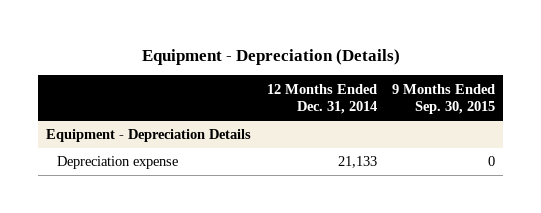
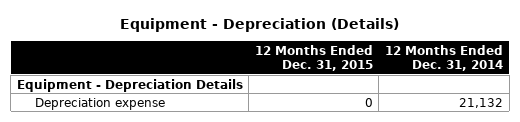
- | 12 Months Ended Dec. 31, 2014 | 9 Months Ended Sep. 30, 2015
+ | 12 Months Ended Dec. 31, 2015 | 12 Months Ended Dec. 31, 2014
- Depreciation expense | 21,133 | 0
+ Depreciation expense | 0 | 21,132

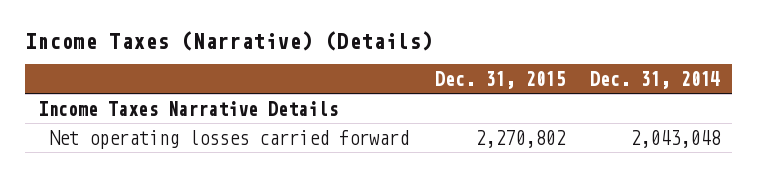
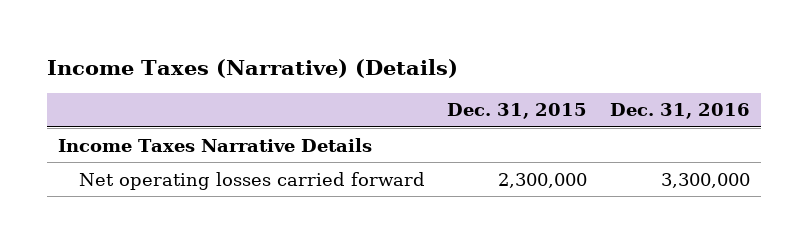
- | Dec. 31, 2015 | Dec. 31, 2014
+ | Dec. 31, 2015 | Dec. 31, 2016
- Net operating losses carried forward | 2,270,802 | 2,043,048
+ Net operating losses carried forward | 2,300,000 | 3,300,000

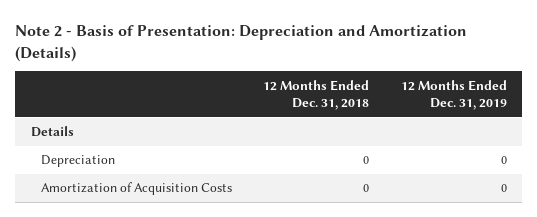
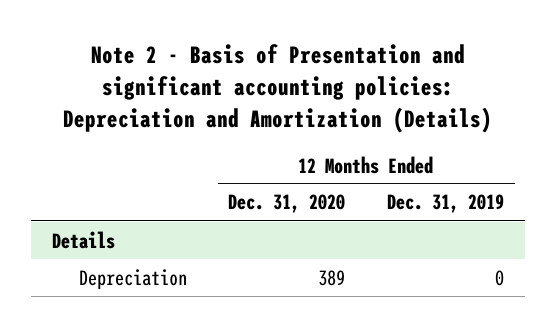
- Note 2 - Basis of Presentation: Depreciation and Amortization (Details)
+ Note 2 - Basis of Presentation and significant accounting policies: Depreciation and Amortization (Details)
- | 12 Months Ended Dec. 31, 2018 | 12 Months Ended Dec. 31, 2019
+ | 12 Months Ended Dec. 31, 2020 | 12 Months Ended Dec. 31, 2019
- Amortization of Acquisition Costs | 0 | 0

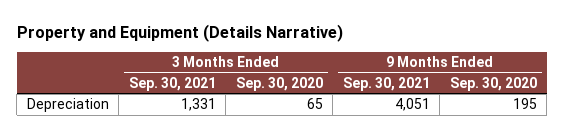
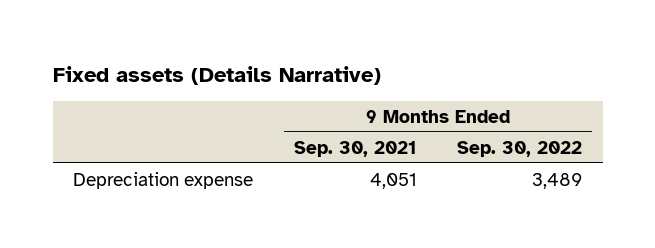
- Property and Equipment (Details Narrative)
+ Fixed assets (Details Narrative)
- | 3 Months Ended Sep. 30, 2021 | 3 Months Ended Sep. 30, 2020 | 9 Months Ended Sep. 30, 2021 | 9 Months Ended Sep. 30, 2020
+ | 9 Months Ended Sep. 30, 2021 | 9 Months Ended Sep. 30, 2022
- Depreciation | 1,331 | 65 | 4,051 | 195
+ Depreciation expense | 4,051 | 3,489

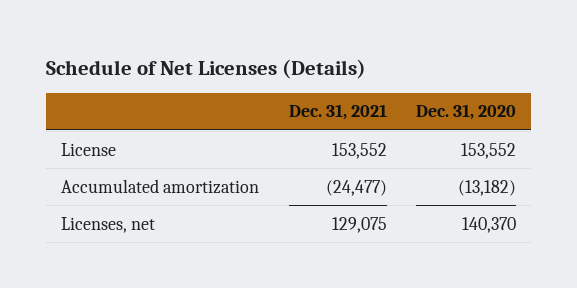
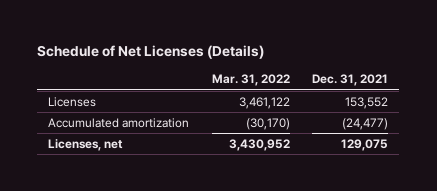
- | Dec. 31, 2021 | Dec. 31, 2020
+ | Mar. 31, 2022 | Dec. 31, 2021
- License | 153,552 | 153,552
+ Licenses | 3,461,122 | 153,552

